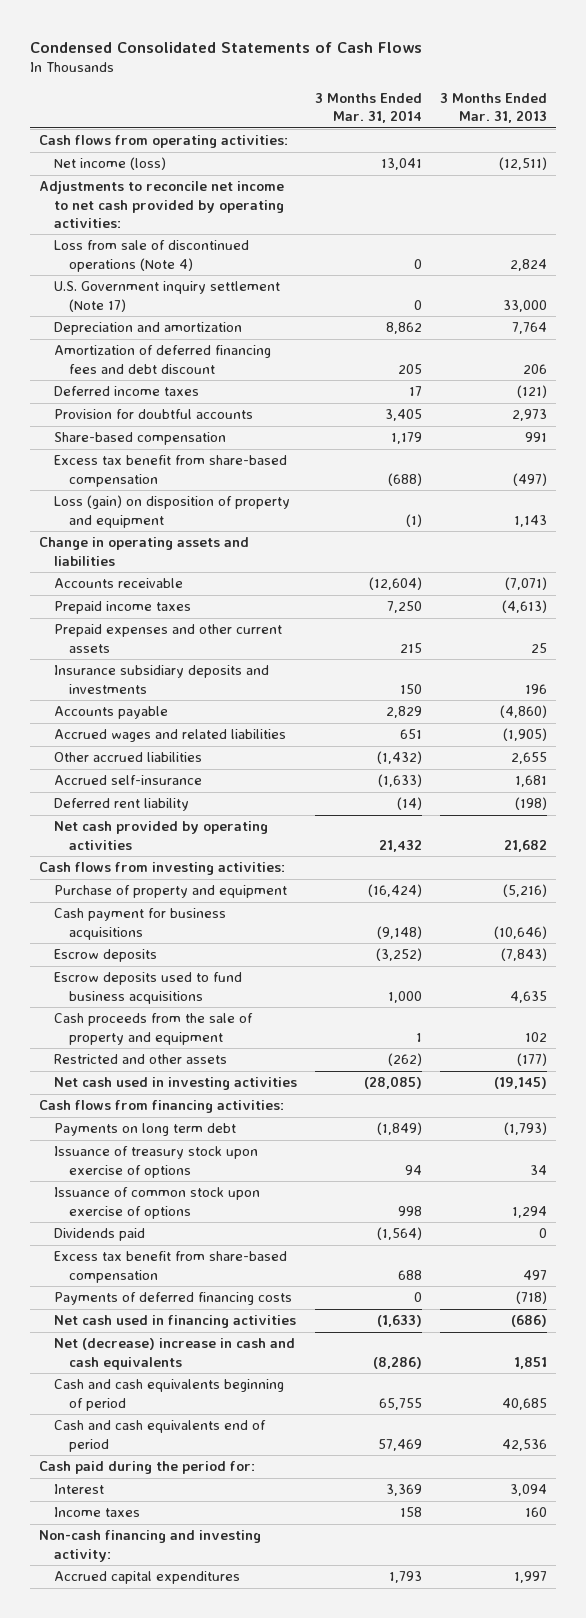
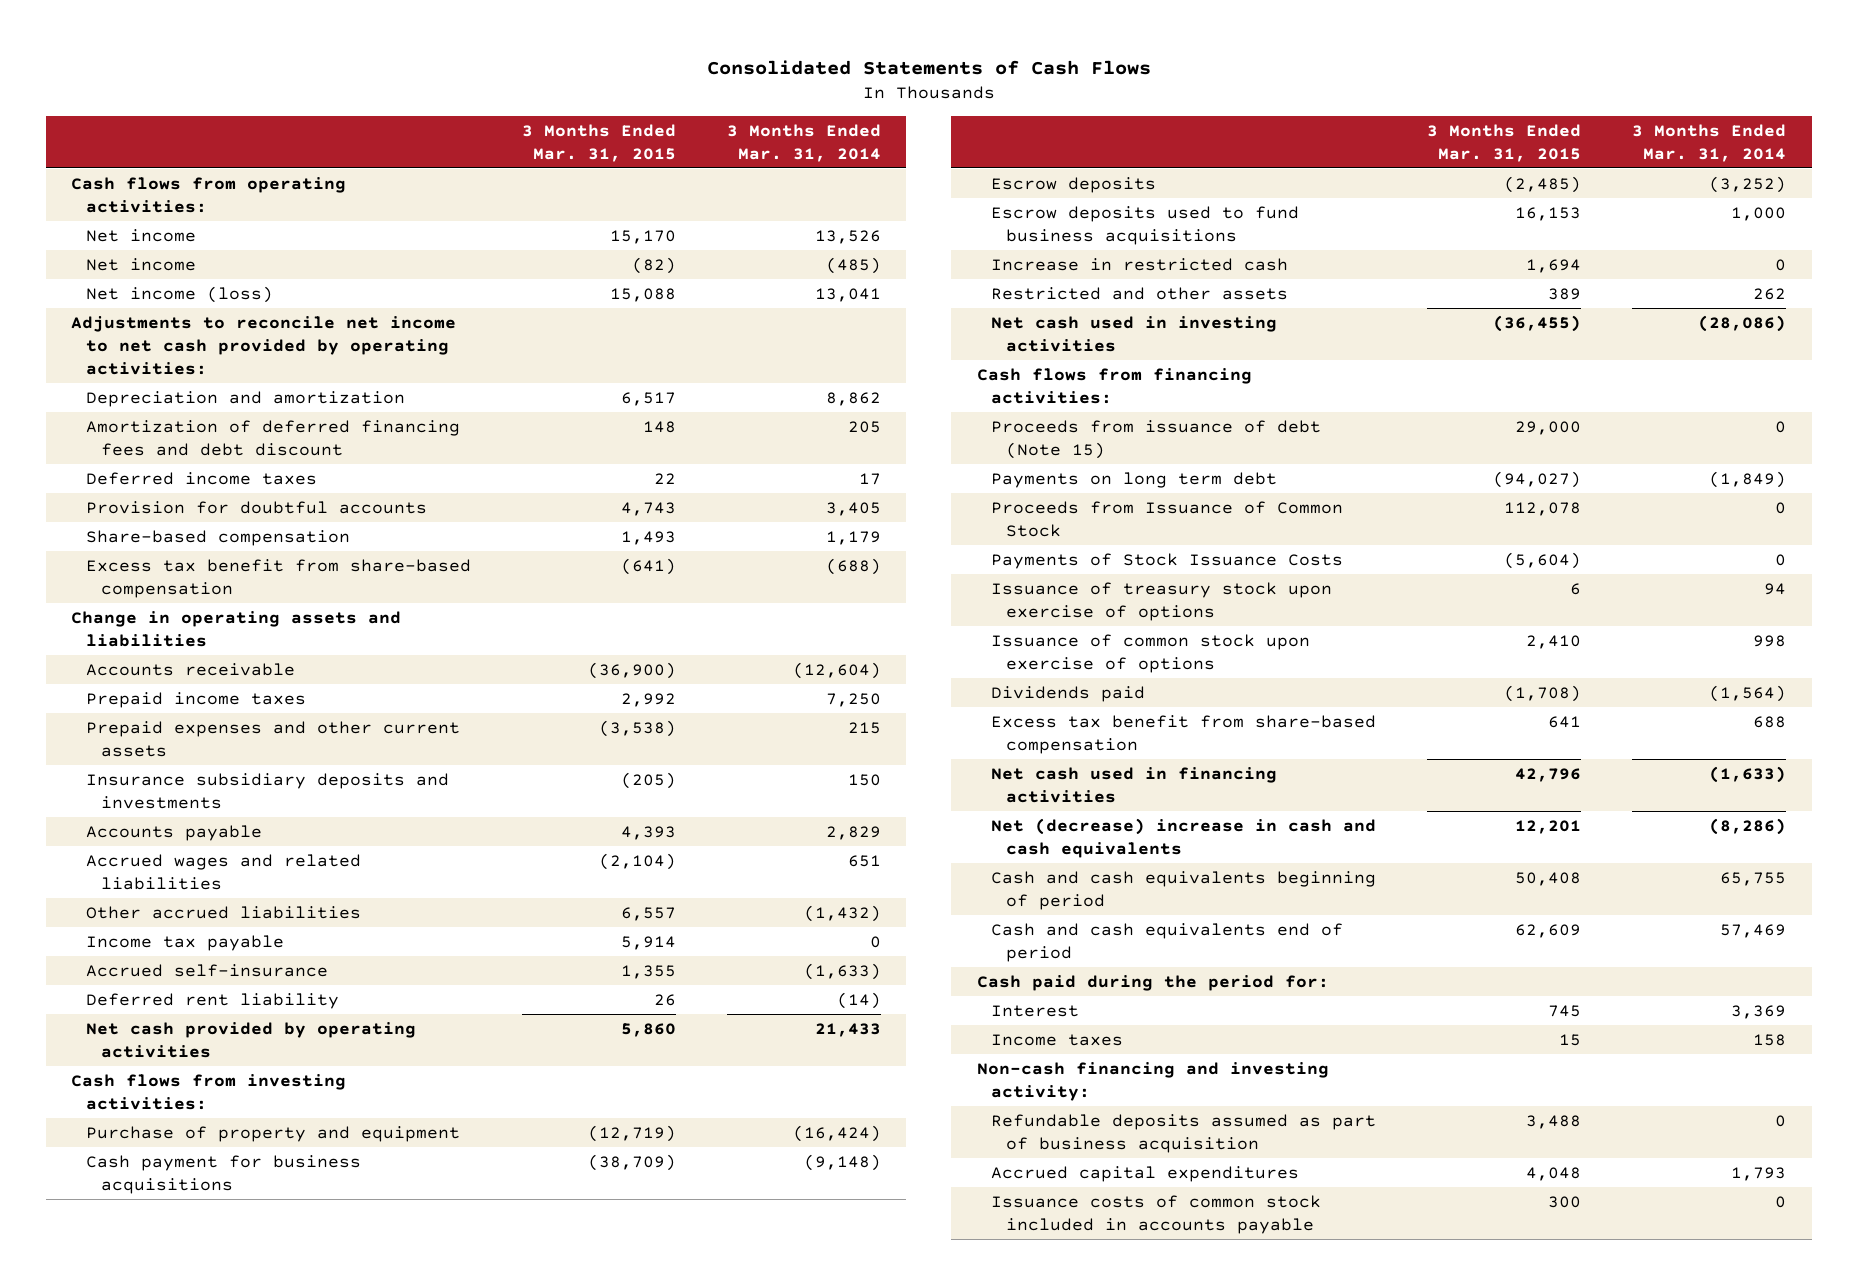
- Condensed Consolidated Statements of Cash Flows
+ Consolidated Statements of Cash Flows
- | 3 Months Ended Mar. 31, 2014 | 3 Months Ended Mar. 31, 2013
+ | 3 Months Ended Mar. 31, 2015 | 3 Months Ended Mar. 31, 2014
+ Net income | 15,170 | 13,526
+ Net income | (82) | (485)
- Loss from sale of discontinued operations (Note 4) | 0 | 2,824
- U.S. Government inquiry settlement (Note 17) | 0 | 33,000
- Loss (gain) on disposition of property and equipment | (1) | 1,143
+ Income tax payable | 5,914 | 0
- Net cash provided by operating activities | 21,432 | 21,682
+ Net cash provided by operating activities | 5,860 | 21,433
- Cash proceeds from the sale of property and equipment | 1 | 102
- Restricted and other assets | (262) | (177)
- Net cash used in investing activities | (28,085) | (19,145)
+ Increase in restricted cash | 1,694 | 0
+ Restricted and other assets | 389 | 262
+ Net cash used in investing activities | (36,455) | (28,086)
+ Proceeds from issuance of debt (Note 15) | 29,000 | 0
+ Proceeds from Issuance of Common Stock | 112,078 | 0
+ Payments of Stock Issuance Costs | (5,604) | 0
- Payments of deferred financing costs | 0 | (718)
+ Refundable deposits assumed as part of business acquisition | 3,488 | 0
+ Issuance costs of common stock included in accounts payable | 300 | 0

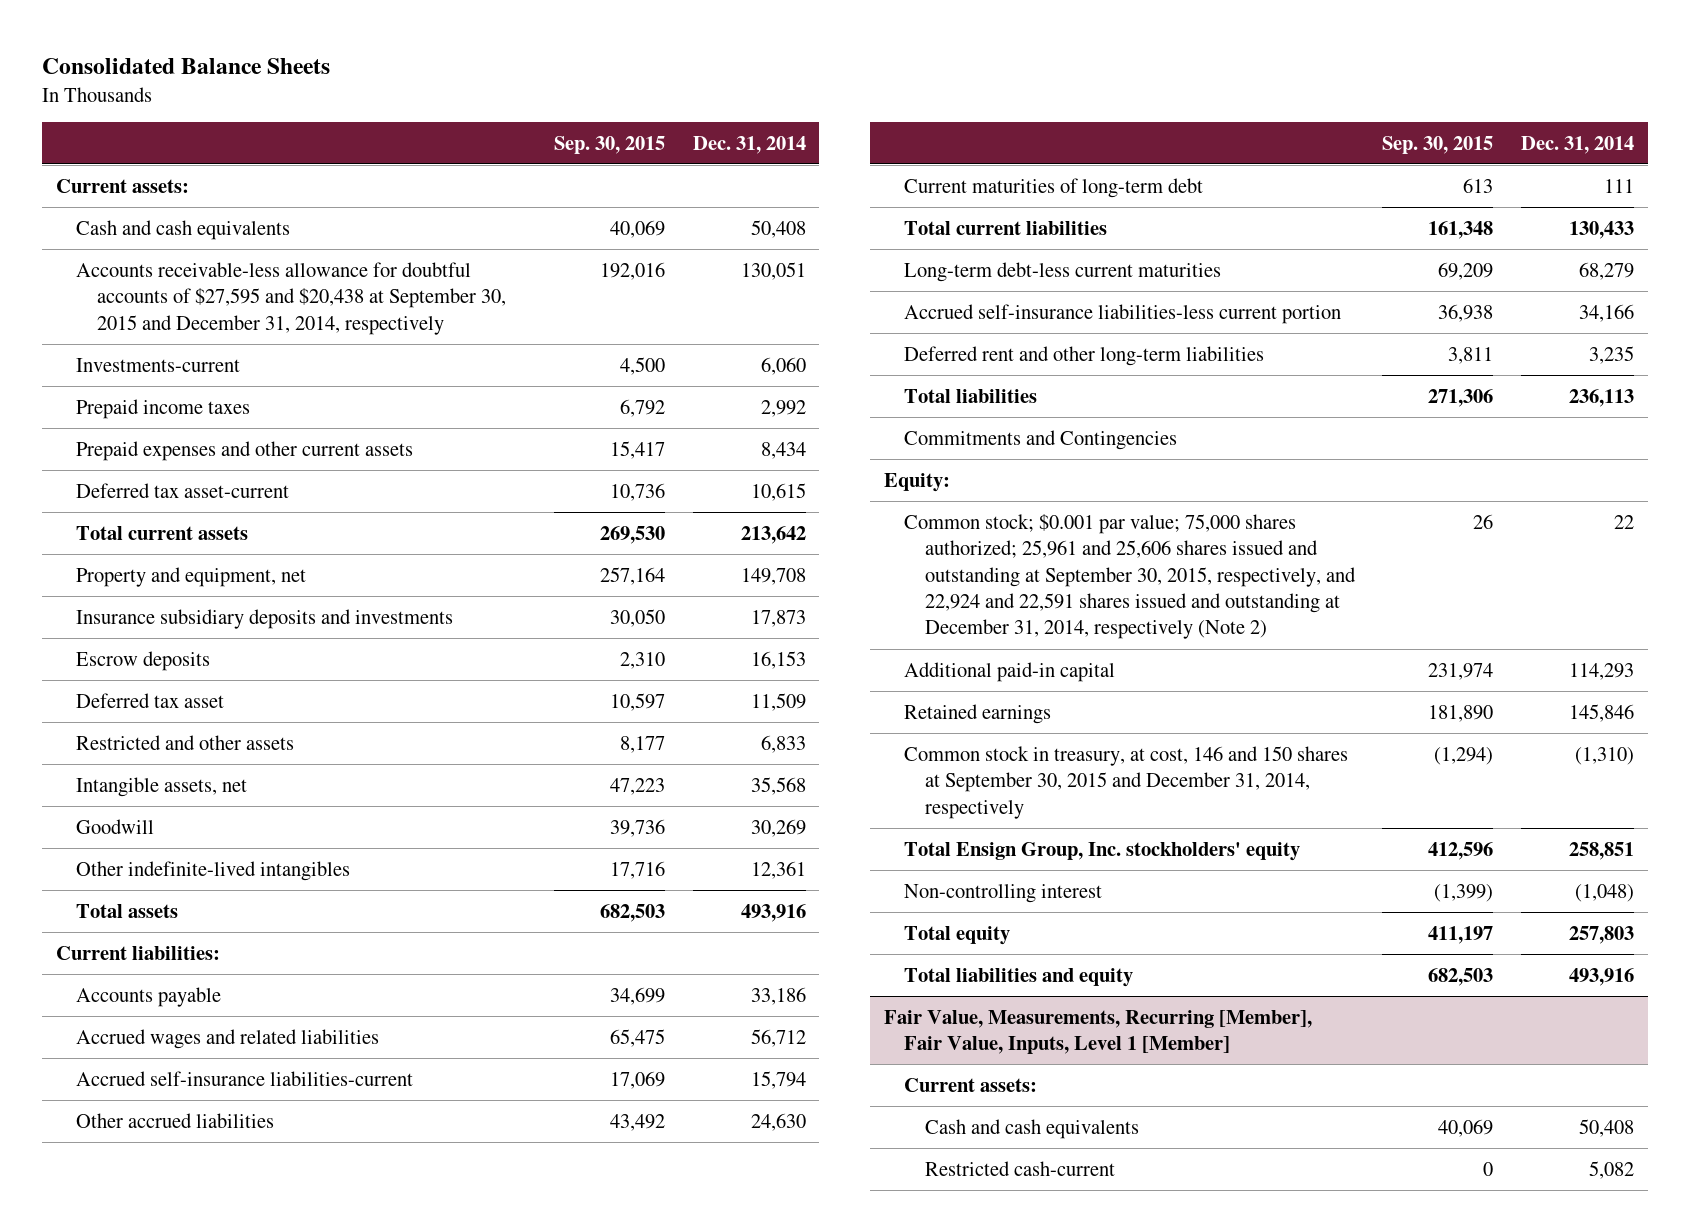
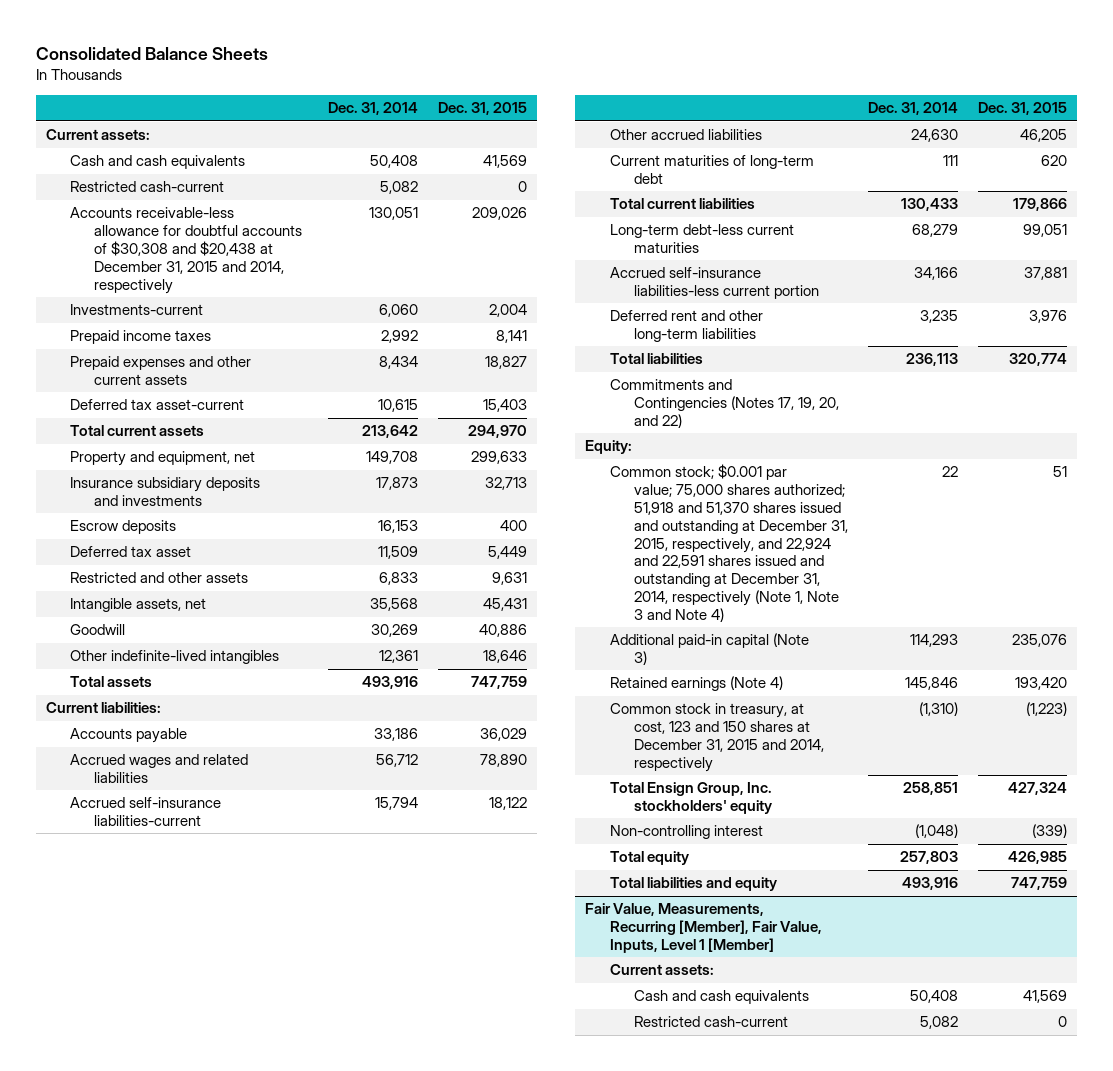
- | Sep. 30, 2015 | Dec. 31, 2014
+ | Dec. 31, 2014 | Dec. 31, 2015
- Accounts receivable-less allowance for doubtful accounts of $27,595 and $20,438 at September 30, 2015 and December 31, 2014, respectively | 192,016 | 130,051
+ Restricted cash-current | 5,082 | 0
+ Accounts receivable-less allowance for doubtful accounts of $30,308 and $20,438 at December 31, 2015 and 2014, respectively | 130,051 | 209,026
- Commitments and Contingencies
+ Commitments and Contingencies (Notes 17, 19, 20, and 22)
- Common stock; $0.001 par value; 75,000 shares authorized; 25,961 and 25,606 shares issued and outstanding at September 30, 2015, respectively, and 22,924 and 22,591 shares issued and outstanding at December 31, 2014, respectively (Note 2) | 26 | 22
- Additional paid-in capital | 231,974 | 114,293
- Retained earnings | 181,890 | 145,846
- Common stock in treasury, at cost, 146 and 150 shares at September 30, 2015 and December 31, 2014, respectively | (1,294) | (1,310)
+ Common stock; $0.001 par value; 75,000 shares authorized; 51,918 and 51,370 shares issued and outstanding at December 31, 2015, respectively, and 22,924 and 22,591 shares issued and outstanding at December 31, 2014, respectively (Note 1, Note 3 and Note 4) | 22 | 51
+ Additional paid-in capital (Note 3) | 114,293 | 235,076
+ Retained earnings (Note 4) | 145,846 | 193,420
+ Common stock in treasury, at cost, 123 and 150 shares at December 31, 2015 and 2014, respectively | (1,310) | (1,223)

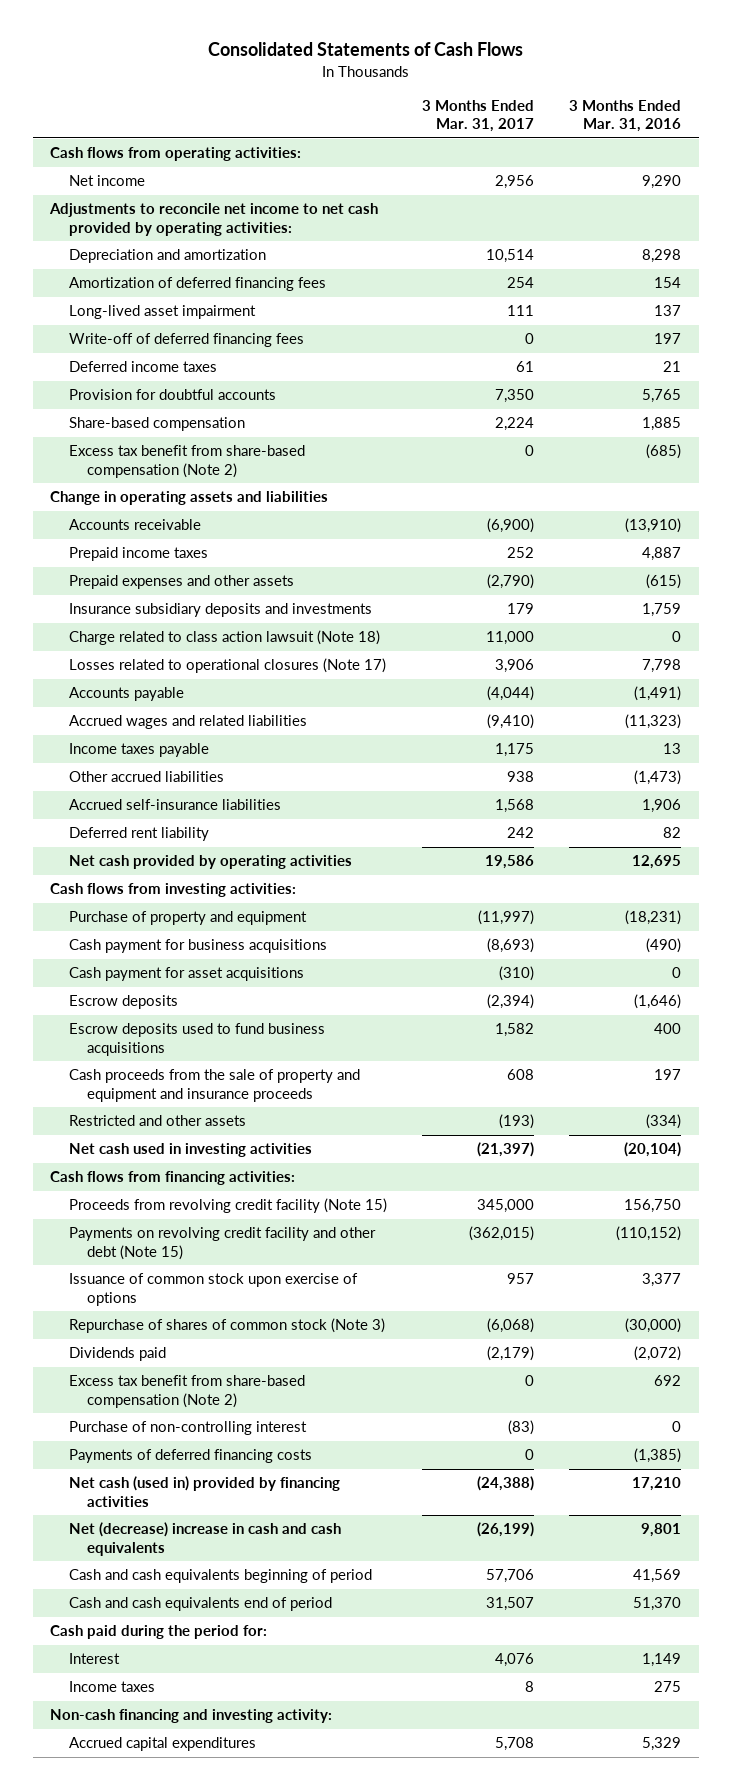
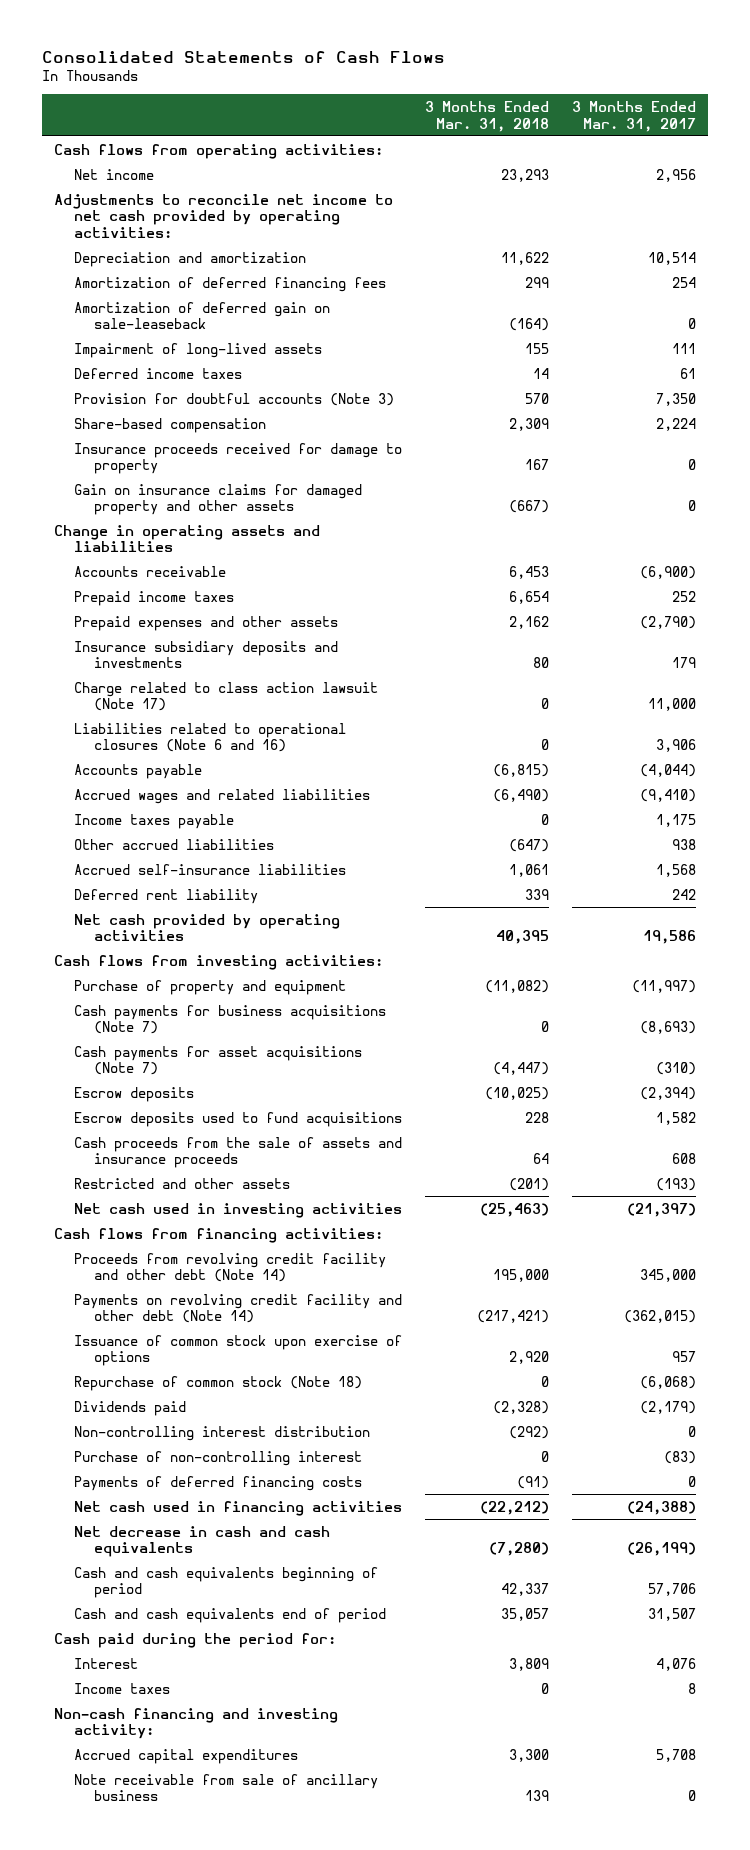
- | 3 Months Ended Mar. 31, 2017 | 3 Months Ended Mar. 31, 2016
+ | 3 Months Ended Mar. 31, 2018 | 3 Months Ended Mar. 31, 2017
- Long-lived asset impairment | 111 | 137
- Write-off of deferred financing fees | 0 | 197
+ Amortization of deferred gain on sale-leaseback | (164) | 0
+ Impairment of long-lived assets | 155 | 111
- Provision for doubtful accounts | 7,350 | 5,765
+ Provision for doubtful accounts (Note 3) | 570 | 7,350
- Excess tax benefit from share-based compensation (Note 2) | 0 | (685)
+ Insurance proceeds received for damage to property | 167 | 0
+ Gain on insurance claims for damaged property and other assets | (667) | 0
- Charge related to class action lawsuit (Note 18) | 11,000 | 0
- Losses related to operational closures (Note 17) | 3,906 | 7,798
+ Charge related to class action lawsuit (Note 17) | 0 | 11,000
+ Liabilities related to operational closures (Note 6 and 16) | 0 | 3,906
- Cash payment for business acquisitions | (8,693) | (490)
- Cash payment for asset acquisitions | (310) | 0
+ Cash payments for business acquisitions (Note 7) | 0 | (8,693)
+ Cash payments for asset acquisitions (Note 7) | (4,447) | (310)
- Escrow deposits used to fund business acquisitions | 1,582 | 400
- Cash proceeds from the sale of property and equipment and insurance proceeds | 608 | 197
+ Escrow deposits used to fund acquisitions | 228 | 1,582
+ Cash proceeds from the sale of assets and insurance proceeds | 64 | 608
- Proceeds from revolving credit facility (Note 15) | 345,000 | 156,750
- Payments on revolving credit facility and other debt (Note 15) | (362,015) | (110,152)
+ Proceeds from revolving credit facility and other debt (Note 14) | 195,000 | 345,000
+ Payments on revolving credit facility and other debt (Note 14) | (217,421) | (362,015)
- Repurchase of shares of common stock (Note 3) | (6,068) | (30,000)
+ Repurchase of common stock (Note 18) | 0 | (6,068)
- Excess tax benefit from share-based compensation (Note 2) | 0 | 692
+ Non-controlling interest distribution | (292) | 0
- Net cash (used in) provided by financing activities | (24,388) | 17,210
- Net (decrease) increase in cash and cash equivalents | (26,199) | 9,801
+ Net cash used in financing activities | (22,212) | (24,388)
+ Net decrease in cash and cash equivalents | (7,280) | (26,199)
+ Note receivable from sale of ancillary business | 139 | 0

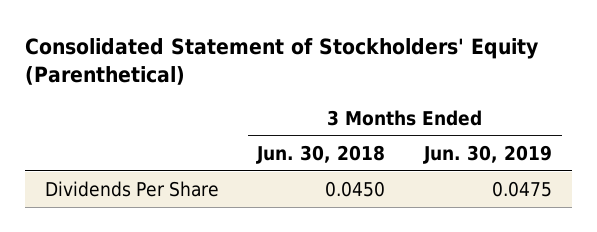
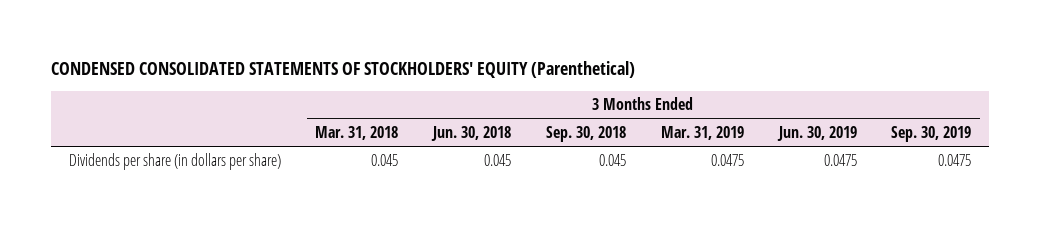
- Consolidated Statement of Stockholders' Equity (Parenthetical)
+ CONDENSED CONSOLIDATED STATEMENTS OF STOCKHOLDERS' EQUITY (Parenthetical)
- | 3 Months Ended Jun. 30, 2018 | 3 Months Ended Jun. 30, 2019
+ | 3 Months Ended Mar. 31, 2018 | 3 Months Ended Jun. 30, 2018 | 3 Months Ended Sep. 30, 2018 | 3 Months Ended Mar. 31, 2019 | 3 Months Ended Jun. 30, 2019 | 3 Months Ended Sep. 30, 2019
- Dividends Per Share | 0.0450 | 0.0475
+ Dividends per share (in dollars per share) | 0.045 | 0.045 | 0.045 | 0.0475 | 0.0475 | 0.0475

